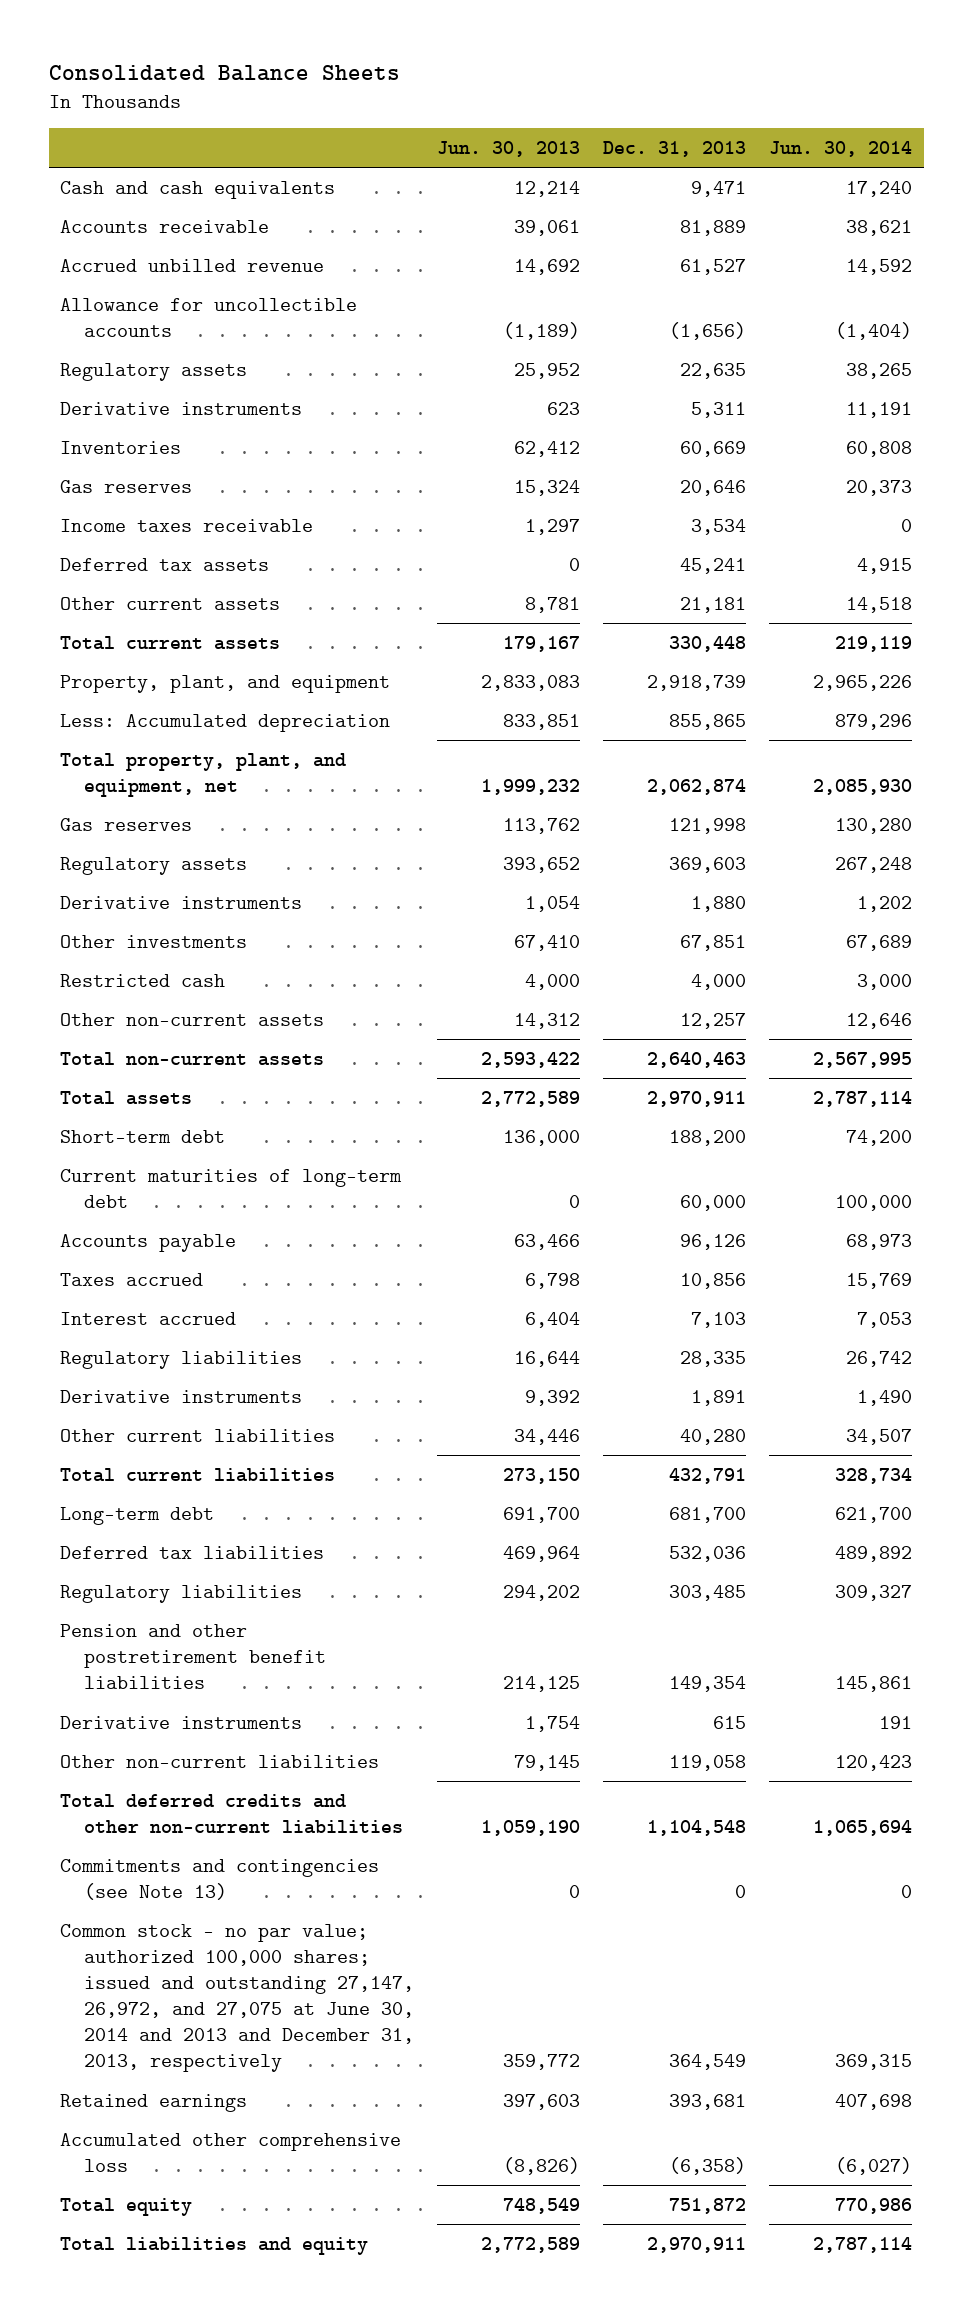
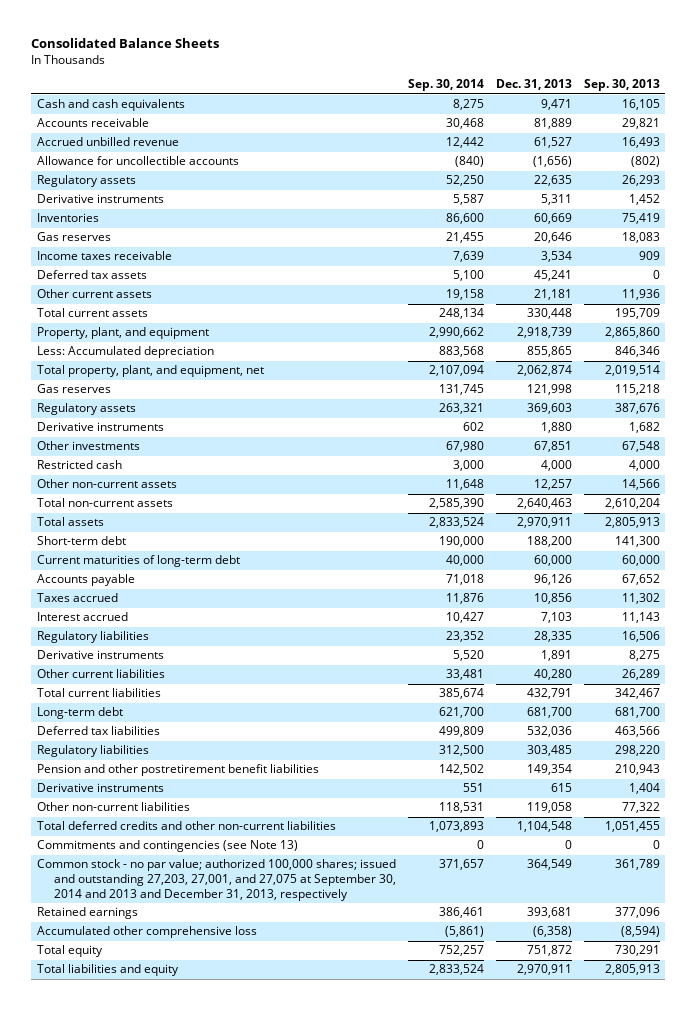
- | Jun. 30, 2013 | Dec. 31, 2013 | Jun. 30, 2014
+ | Sep. 30, 2014 | Dec. 31, 2013 | Sep. 30, 2013
- Common stock - no par value; authorized 100,000 shares; issued and outstanding 27,147, 26,972, and 27,075 at June 30, 2014 and 2013 and December 31, 2013, respectively | 359,772 | 364,549 | 369,315
+ Common stock - no par value; authorized 100,000 shares; issued and outstanding 27,203, 27,001, and 27,075 at September 30, 2014 and 2013 and December 31, 2013, respectively | 371,657 | 364,549 | 361,789

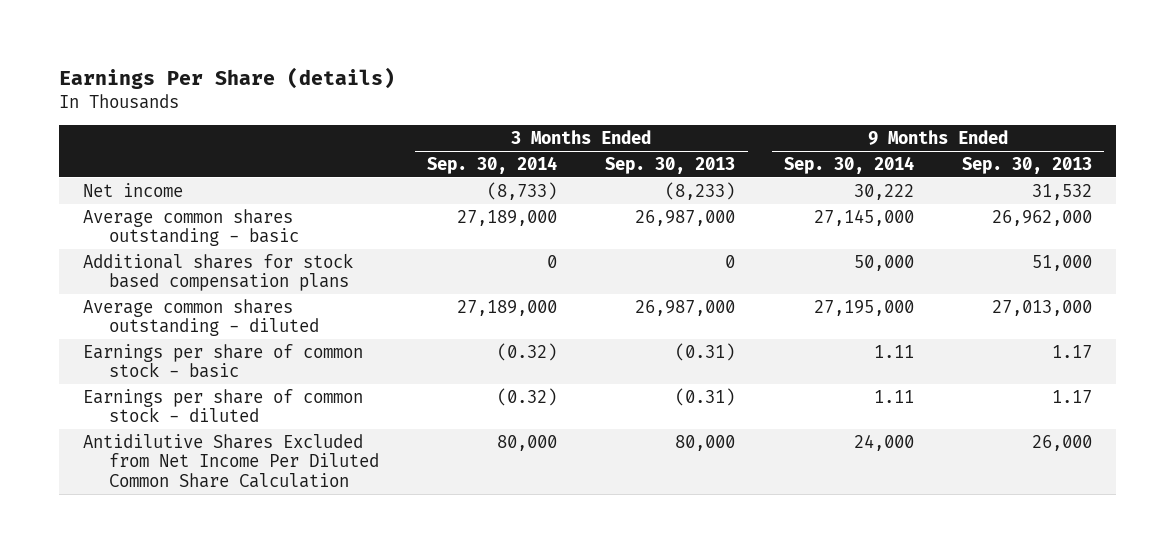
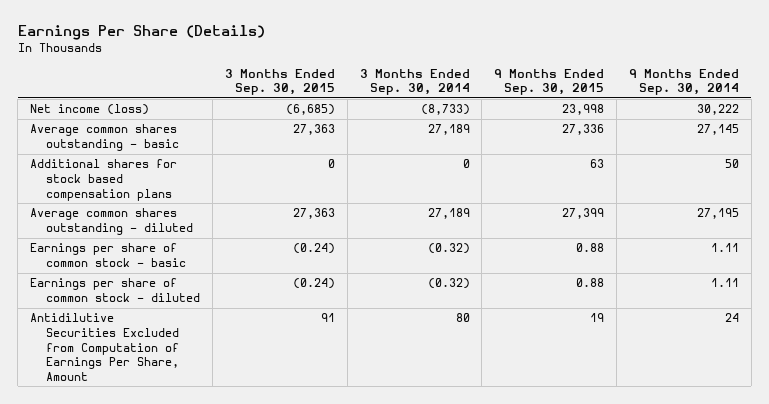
- Earnings Per Share (details)
+ Earnings Per Share (Details)
- | 3 Months Ended Sep. 30, 2014 | 3 Months Ended Sep. 30, 2013 | 9 Months Ended Sep. 30, 2014 | 9 Months Ended Sep. 30, 2013
+ | 3 Months Ended Sep. 30, 2015 | 3 Months Ended Sep. 30, 2014 | 9 Months Ended Sep. 30, 2015 | 9 Months Ended Sep. 30, 2014
- Net income | (8,733) | (8,233) | 30,222 | 31,532
- Average common shares outstanding - basic | 27,189,000 | 26,987,000 | 27,145,000 | 26,962,000
- Additional shares for stock based compensation plans | 0 | 0 | 50,000 | 51,000
- Average common shares outstanding - diluted | 27,189,000 | 26,987,000 | 27,195,000 | 27,013,000
+ Net income (loss) | (6,685) | (8,733) | 23,998 | 30,222
+ Average common shares outstanding - basic | 27,363 | 27,189 | 27,336 | 27,145
+ Additional shares for stock based compensation plans | 0 | 0 | 63 | 50
+ Average common shares outstanding - diluted | 27,363 | 27,189 | 27,399 | 27,195
- Antidilutive Shares Excluded from Net Income Per Diluted Common Share Calculation | 80,000 | 80,000 | 24,000 | 26,000
+ Antidilutive Securities Excluded from Computation of Earnings Per Share, Amount | 91 | 80 | 19 | 24

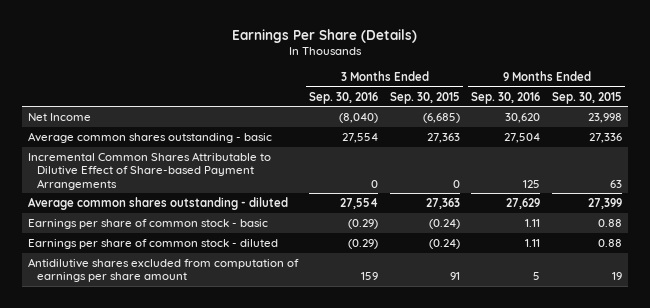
- | 3 Months Ended Sep. 30, 2015 | 3 Months Ended Sep. 30, 2014 | 9 Months Ended Sep. 30, 2015 | 9 Months Ended Sep. 30, 2014
+ | 3 Months Ended Sep. 30, 2016 | 3 Months Ended Sep. 30, 2015 | 9 Months Ended Sep. 30, 2016 | 9 Months Ended Sep. 30, 2015
- Net income (loss) | (6,685) | (8,733) | 23,998 | 30,222
+ Net Income | (8,040) | (6,685) | 30,620 | 23,998
- Additional shares for stock based compensation plans | 0 | 0 | 63 | 50
+ Incremental Common Shares Attributable to Dilutive Effect of Share-based Payment Arrangements | 0 | 0 | 125 | 63
- Antidilutive Securities Excluded from Computation of Earnings Per Share, Amount | 91 | 80 | 19 | 24
+ Antidilutive shares excluded from computation of earnings per share amount | 159 | 91 | 5 | 19

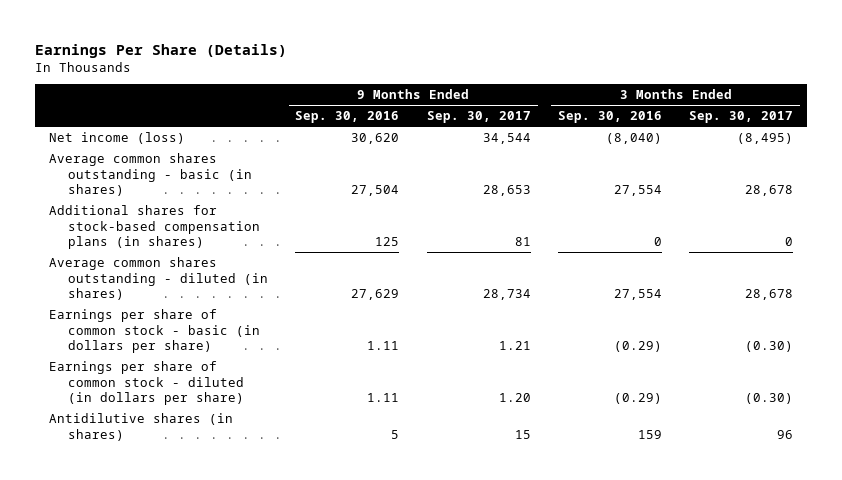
- | 3 Months Ended Sep. 30, 2016 | 3 Months Ended Sep. 30, 2015 | 9 Months Ended Sep. 30, 2016 | 9 Months Ended Sep. 30, 2015
+ | 9 Months Ended Sep. 30, 2016 | 9 Months Ended Sep. 30, 2017 | 3 Months Ended Sep. 30, 2016 | 3 Months Ended Sep. 30, 2017
- Net Income | (8,040) | (6,685) | 30,620 | 23,998
- Average common shares outstanding - basic | 27,554 | 27,363 | 27,504 | 27,336
- Incremental Common Shares Attributable to Dilutive Effect of Share-based Payment Arrangements | 0 | 0 | 125 | 63
- Average common shares outstanding - diluted | 27,554 | 27,363 | 27,629 | 27,399
- Earnings per share of common stock - basic | (0.29) | (0.24) | 1.11 | 0.88
- Earnings per share of common stock - diluted | (0.29) | (0.24) | 1.11 | 0.88
- Antidilutive shares excluded from computation of earnings per share amount | 159 | 91 | 5 | 19
+ Net income (loss) | 30,620 | 34,544 | (8,040) | (8,495)
+ Average common shares outstanding - basic (in shares) | 27,504 | 28,653 | 27,554 | 28,678
+ Additional shares for stock-based compensation plans (in shares) | 125 | 81 | 0 | 0
+ Average common shares outstanding - diluted (in shares) | 27,629 | 28,734 | 27,554 | 28,678
+ Earnings per share of common stock - basic (in dollars per share) | 1.11 | 1.21 | (0.29) | (0.30)
+ Earnings per share of common stock - diluted (in dollars per share) | 1.11 | 1.20 | (0.29) | (0.30)
+ Antidilutive shares (in shares) | 5 | 15 | 159 | 96

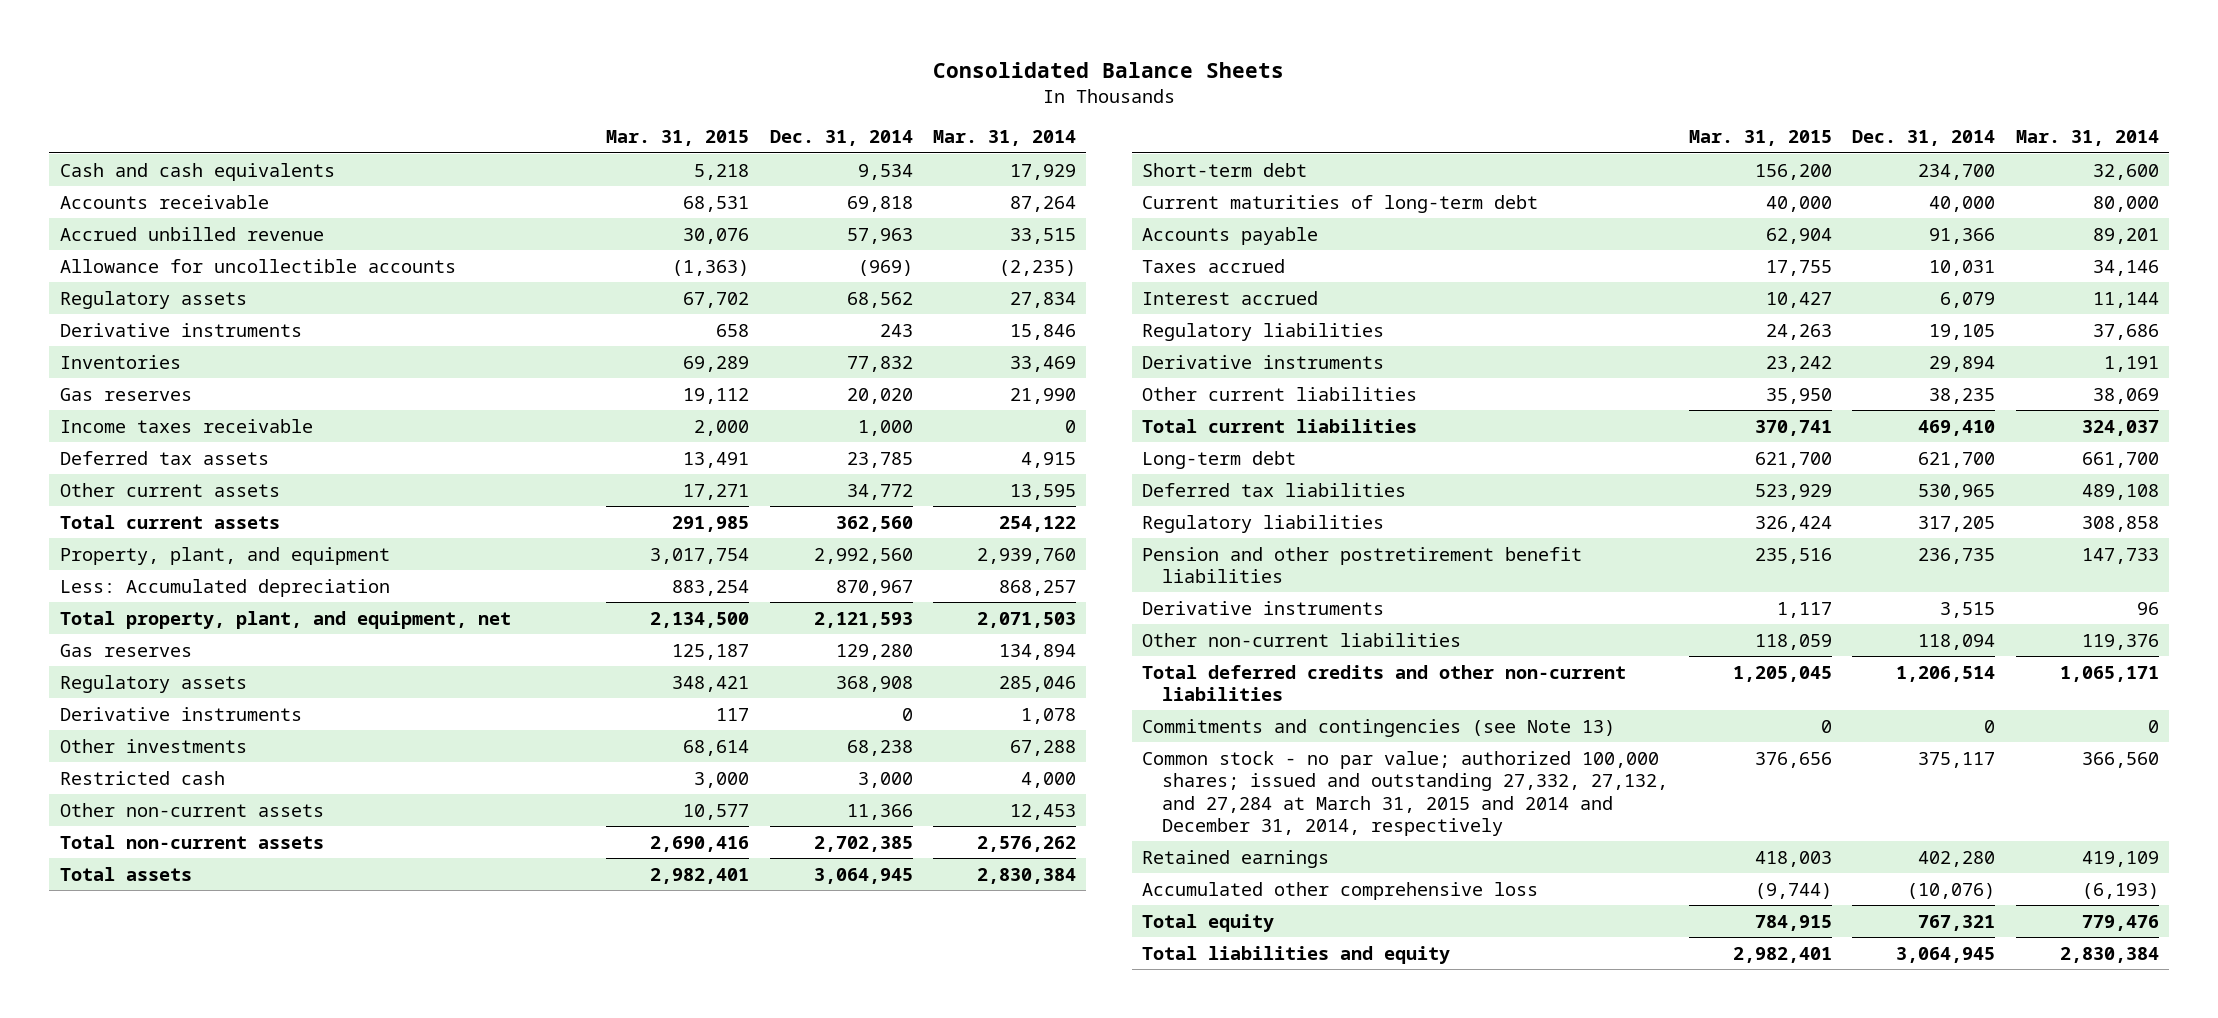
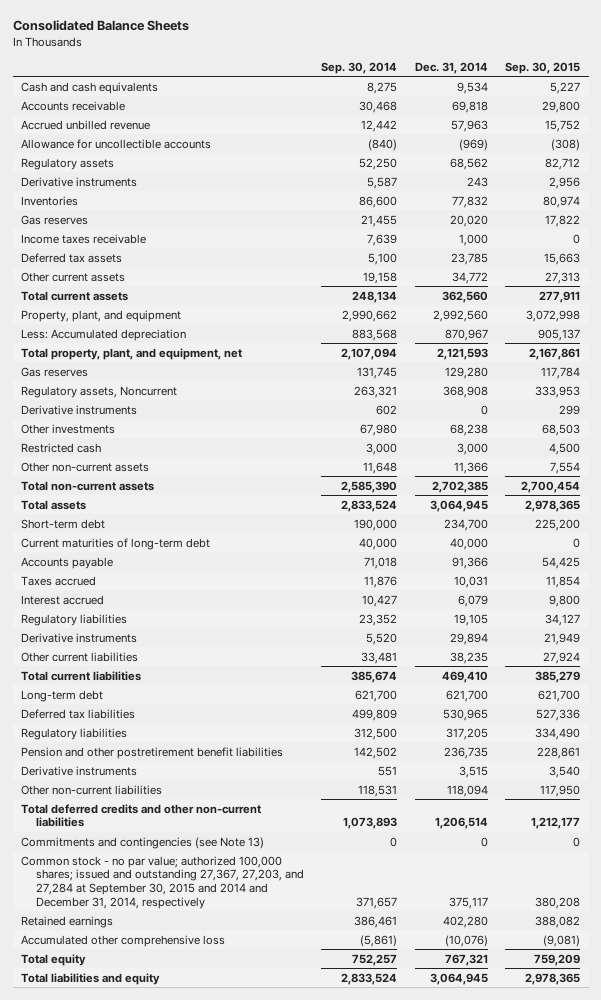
- | Mar. 31, 2015 | Dec. 31, 2014 | Mar. 31, 2014
+ | Sep. 30, 2014 | Dec. 31, 2014 | Sep. 30, 2015
- Regulatory assets | 348,421 | 368,908 | 285,046
+ Regulatory assets, Noncurrent | 263,321 | 368,908 | 333,953
- Common stock - no par value; authorized 100,000 shares; issued and outstanding 27,332, 27,132, and 27,284 at March 31, 2015 and 2014 and December 31, 2014, respectively | 376,656 | 375,117 | 366,560
+ Common stock - no par value; authorized 100,000 shares; issued and outstanding 27,367, 27,203, and 27,284 at September 30, 2015 and 2014 and December 31, 2014, respectively | 371,657 | 375,117 | 380,208

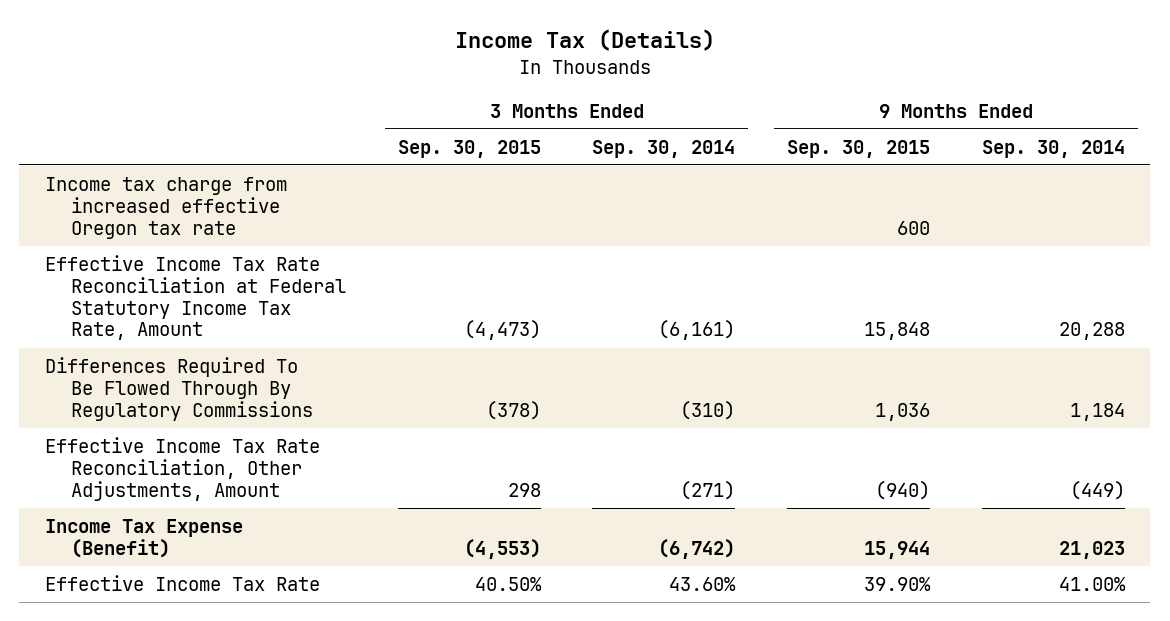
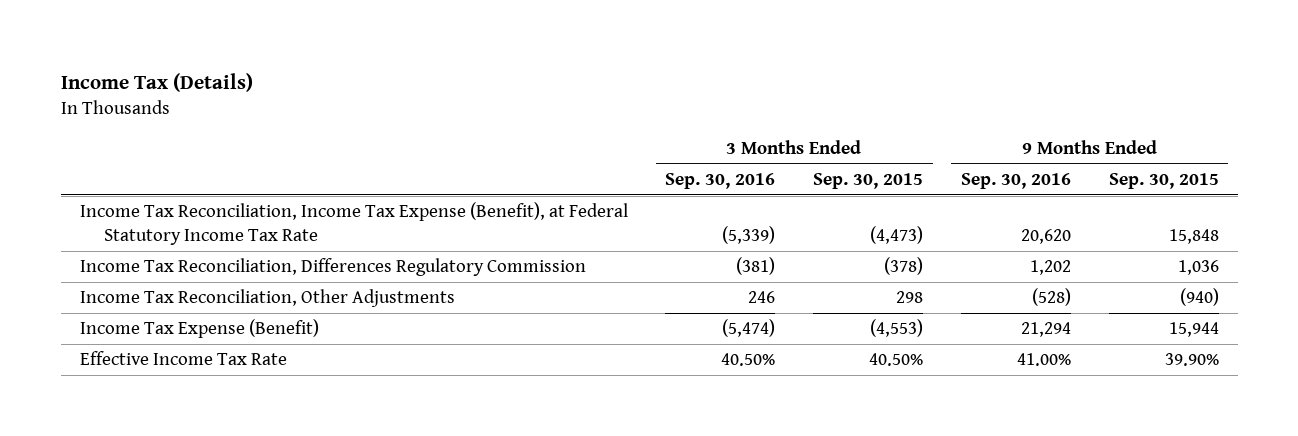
- | 3 Months Ended Sep. 30, 2015 | 3 Months Ended Sep. 30, 2014 | 9 Months Ended Sep. 30, 2015 | 9 Months Ended Sep. 30, 2014
+ | 3 Months Ended Sep. 30, 2016 | 3 Months Ended Sep. 30, 2015 | 9 Months Ended Sep. 30, 2016 | 9 Months Ended Sep. 30, 2015
- Income tax charge from increased effective Oregon tax rate | | | 600 |
- Effective Income Tax Rate Reconciliation at Federal Statutory Income Tax Rate, Amount | (4,473) | (6,161) | 15,848 | 20,288
- Differences Required To Be Flowed Through By Regulatory Commissions | (378) | (310) | 1,036 | 1,184
- Effective Income Tax Rate Reconciliation, Other Adjustments, Amount | 298 | (271) | (940) | (449)
+ Income Tax Reconciliation, Income Tax Expense (Benefit), at Federal Statutory Income Tax Rate | (5,339) | (4,473) | 20,620 | 15,848
+ Income Tax Reconciliation, Differences Regulatory Commission | (381) | (378) | 1,202 | 1,036
+ Income Tax Reconciliation, Other Adjustments | 246 | 298 | (528) | (940)

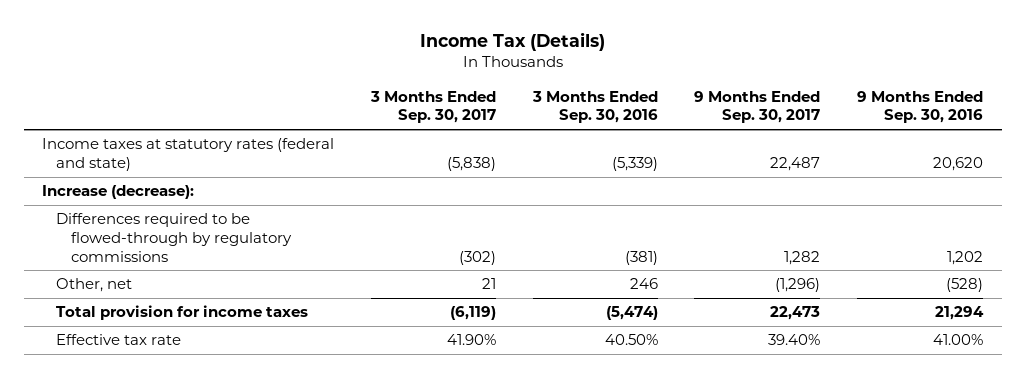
- | 3 Months Ended Sep. 30, 2016 | 3 Months Ended Sep. 30, 2015 | 9 Months Ended Sep. 30, 2016 | 9 Months Ended Sep. 30, 2015
+ | 3 Months Ended Sep. 30, 2017 | 3 Months Ended Sep. 30, 2016 | 9 Months Ended Sep. 30, 2017 | 9 Months Ended Sep. 30, 2016
- Income Tax Reconciliation, Income Tax Expense (Benefit), at Federal Statutory Income Tax Rate | (5,339) | (4,473) | 20,620 | 15,848
- Income Tax Reconciliation, Differences Regulatory Commission | (381) | (378) | 1,202 | 1,036
- Income Tax Reconciliation, Other Adjustments | 246 | 298 | (528) | (940)
- Income Tax Expense (Benefit) | (5,474) | (4,553) | 21,294 | 15,944
- Effective Income Tax Rate | 40.50% | 40.50% | 41.00% | 39.90%
+ Income taxes at statutory rates (federal and state) | (5,838) | (5,339) | 22,487 | 20,620
+ Increase (decrease):
+ Differences required to be flowed-through by regulatory commissions | (302) | (381) | 1,282 | 1,202
+ Other, net | 21 | 246 | (1,296) | (528)
+ Total provision for income taxes | (6,119) | (5,474) | 22,473 | 21,294
+ Effective tax rate | 41.90% | 40.50% | 39.40% | 41.00%

